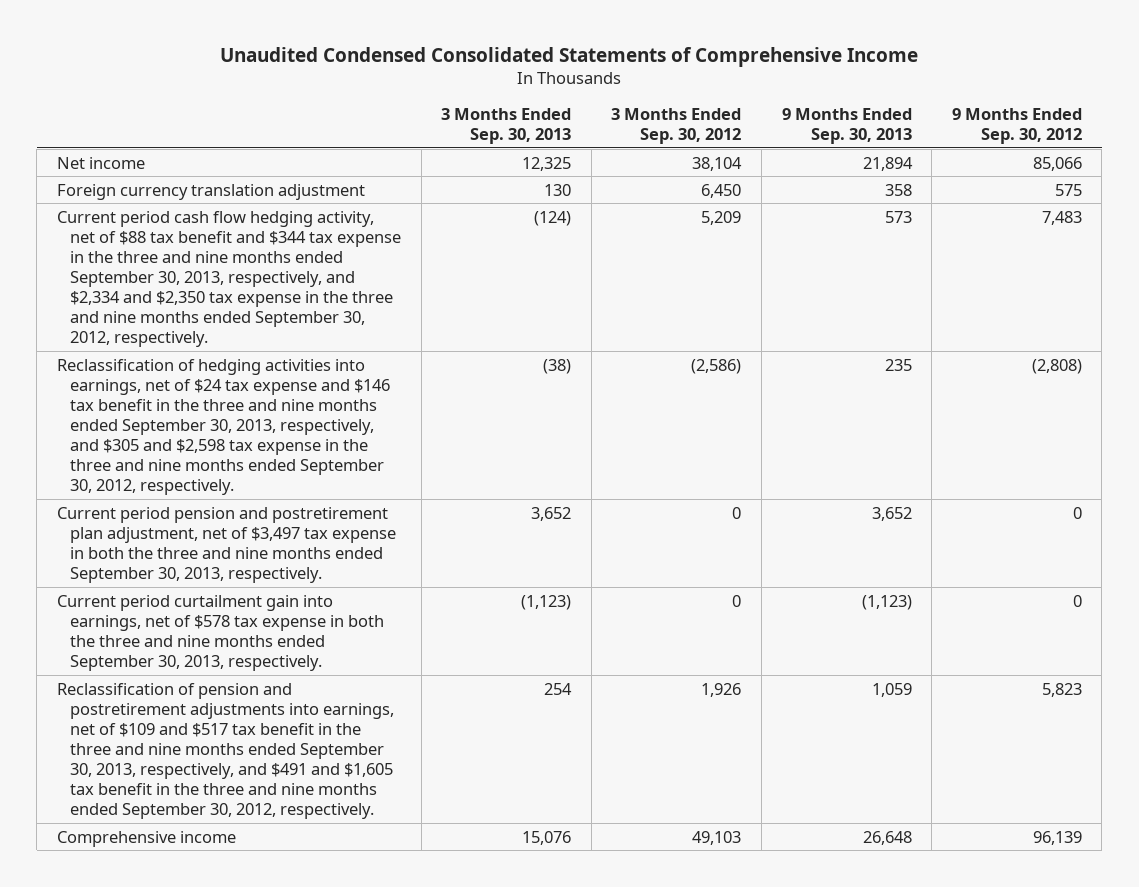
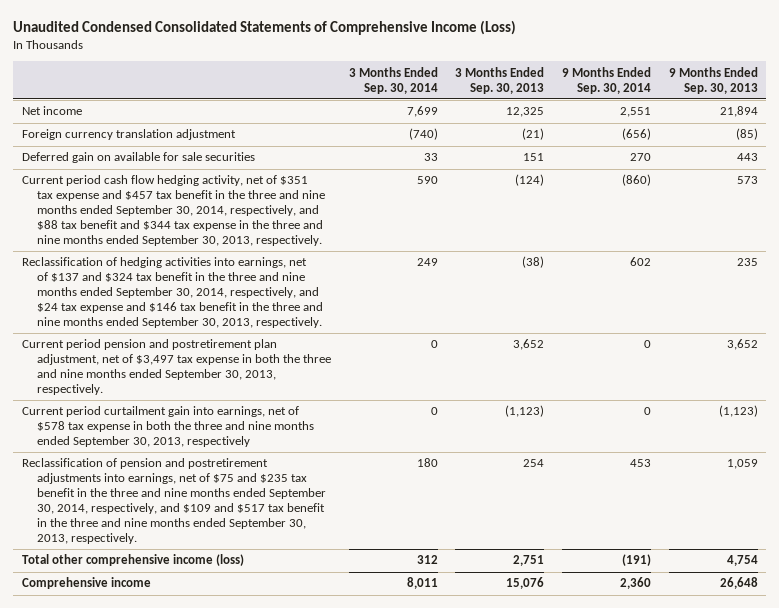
- Unaudited Condensed Consolidated Statements of Comprehensive Income
+ Unaudited Condensed Consolidated Statements of Comprehensive Income (Loss)
- | 3 Months Ended Sep. 30, 2013 | 3 Months Ended Sep. 30, 2012 | 9 Months Ended Sep. 30, 2013 | 9 Months Ended Sep. 30, 2012
+ | 3 Months Ended Sep. 30, 2014 | 3 Months Ended Sep. 30, 2013 | 9 Months Ended Sep. 30, 2014 | 9 Months Ended Sep. 30, 2013
- Foreign currency translation adjustment | 130 | 6,450 | 358 | 575
- Current period cash flow hedging activity, net of $88 tax benefit and $344 tax expense in the three and nine months ended September 30, 2013, respectively, and $2,334 and $2,350 tax expense in the three and nine months ended September 30, 2012, respectively. | (124) | 5,209 | 573 | 7,483
- Reclassification of hedging activities into earnings, net of $24 tax expense and $146 tax benefit in the three and nine months ended September 30, 2013, respectively, and $305 and $2,598 tax expense in the three and nine months ended September 30, 2012, respectively. | (38) | (2,586) | 235 | (2,808)
+ Foreign currency translation adjustment | (740) | (21) | (656) | (85)
+ Deferred gain on available for sale securities | 33 | 151 | 270 | 443
+ Current period cash flow hedging activity, net of $351 tax expense and $457 tax benefit in the three and nine months ended September 30, 2014, respectively, and $88 tax benefit and $344 tax expense in the three and nine months ended September 30, 2013, respectively. | 590 | (124) | (860) | 573
+ Reclassification of hedging activities into earnings, net of $137 and $324 tax benefit in the three and nine months ended September 30, 2014, respectively, and $24 tax expense and $146 tax benefit in the three and nine months ended September 30, 2013, respectively. | 249 | (38) | 602 | 235
- Current period curtailment gain into earnings, net of $578 tax expense in both the three and nine months ended September 30, 2013, respectively. | (1,123) | 0 | (1,123) | 0
- Reclassification of pension and postretirement adjustments into earnings, net of $109 and $517 tax benefit in the three and nine months ended September 30, 2013, respectively, and $491 and $1,605 tax benefit in the three and nine months ended September 30, 2012, respectively. | 254 | 1,926 | 1,059 | 5,823
+ Current period curtailment gain into earnings, net of $578 tax expense in both the three and nine months ended September 30, 2013, respectively | 0 | (1,123) | 0 | (1,123)
+ Reclassification of pension and postretirement adjustments into earnings, net of $75 and $235 tax benefit in the three and nine months ended September 30, 2014, respectively, and $109 and $517 tax benefit in the three and nine months ended September 30, 2013, respectively. | 180 | 254 | 453 | 1,059
+ Total other comprehensive income (loss) | 312 | 2,751 | (191) | 4,754

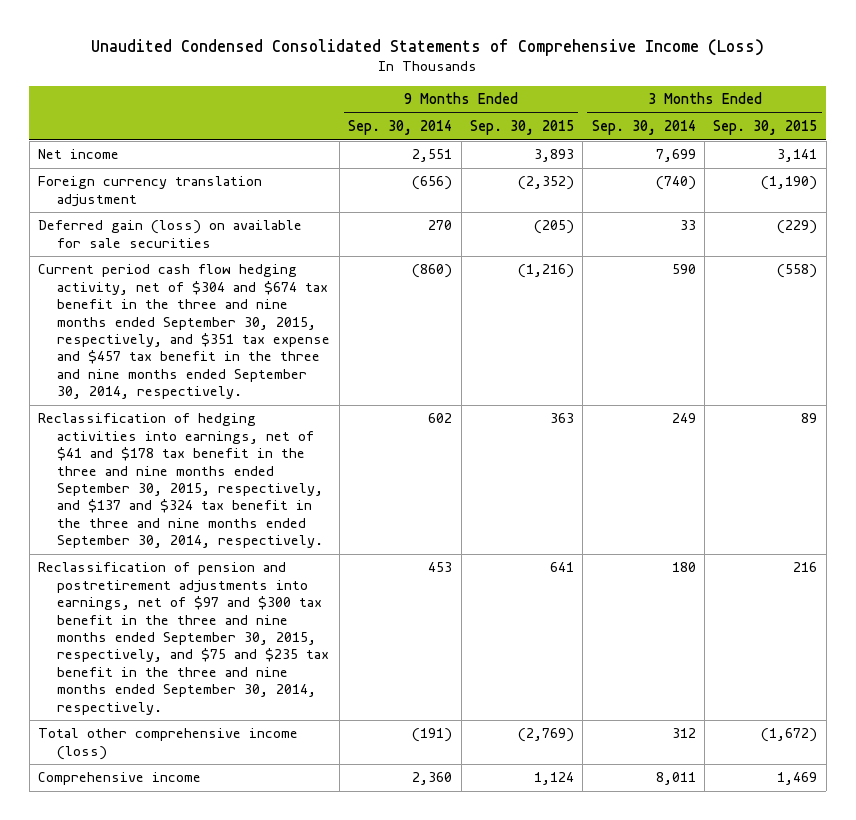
- | 3 Months Ended Sep. 30, 2014 | 3 Months Ended Sep. 30, 2013 | 9 Months Ended Sep. 30, 2014 | 9 Months Ended Sep. 30, 2013
+ | 9 Months Ended Sep. 30, 2014 | 9 Months Ended Sep. 30, 2015 | 3 Months Ended Sep. 30, 2014 | 3 Months Ended Sep. 30, 2015
- Deferred gain on available for sale securities | 33 | 151 | 270 | 443
- Current period cash flow hedging activity, net of $351 tax expense and $457 tax benefit in the three and nine months ended September 30, 2014, respectively, and $88 tax benefit and $344 tax expense in the three and nine months ended September 30, 2013, respectively. | 590 | (124) | (860) | 573
- Reclassification of hedging activities into earnings, net of $137 and $324 tax benefit in the three and nine months ended September 30, 2014, respectively, and $24 tax expense and $146 tax benefit in the three and nine months ended September 30, 2013, respectively. | 249 | (38) | 602 | 235
- Current period pension and postretirement plan adjustment, net of $3,497 tax expense in both the three and nine months ended September 30, 2013, respectively. | 0 | 3,652 | 0 | 3,652
- Current period curtailment gain into earnings, net of $578 tax expense in both the three and nine months ended September 30, 2013, respectively | 0 | (1,123) | 0 | (1,123)
- Reclassification of pension and postretirement adjustments into earnings, net of $75 and $235 tax benefit in the three and nine months ended September 30, 2014, respectively, and $109 and $517 tax benefit in the three and nine months ended September 30, 2013, respectively. | 180 | 254 | 453 | 1,059
+ Deferred gain (loss) on available for sale securities | 270 | (205) | 33 | (229)
+ Current period cash flow hedging activity, net of $304 and $674 tax benefit in the three and nine months ended September 30, 2015, respectively, and $351 tax expense and $457 tax benefit in the three and nine months ended September 30, 2014, respectively. | (860) | (1,216) | 590 | (558)
+ Reclassification of hedging activities into earnings, net of $41 and $178 tax benefit in the three and nine months ended September 30, 2015, respectively, and $137 and $324 tax benefit in the three and nine months ended September 30, 2014, respectively. | 602 | 363 | 249 | 89
+ Reclassification of pension and postretirement adjustments into earnings, net of $97 and $300 tax benefit in the three and nine months ended September 30, 2015, respectively, and $75 and $235 tax benefit in the three and nine months ended September 30, 2014, respectively. | 453 | 641 | 180 | 216

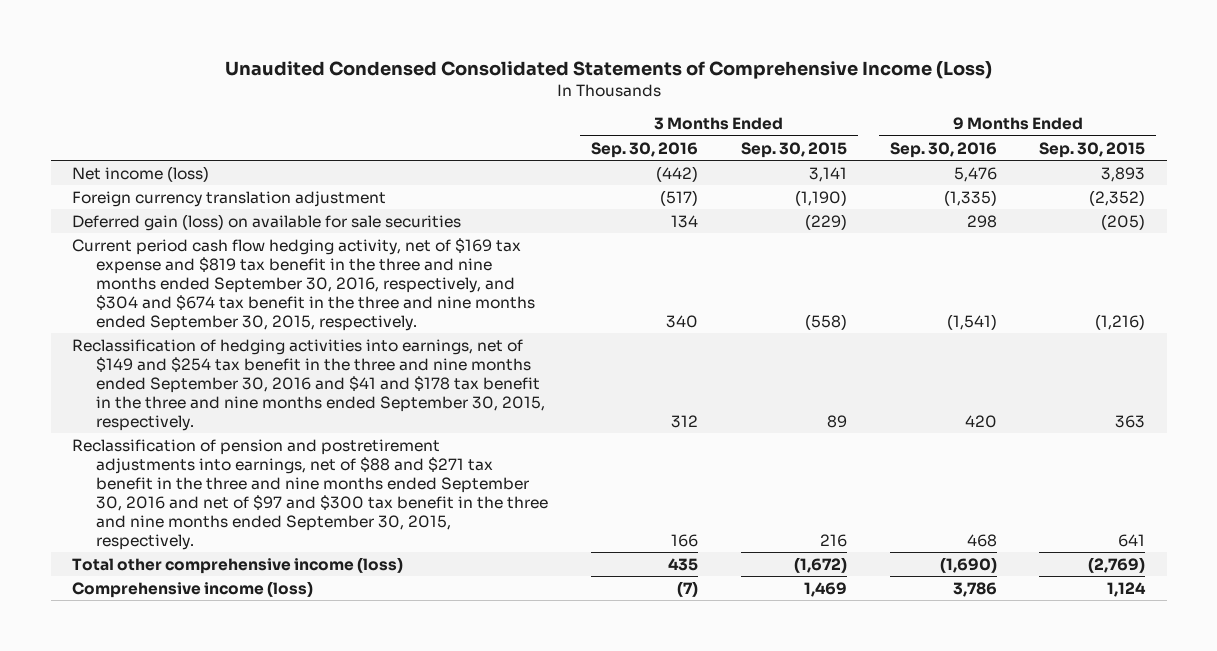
- | 9 Months Ended Sep. 30, 2014 | 9 Months Ended Sep. 30, 2015 | 3 Months Ended Sep. 30, 2014 | 3 Months Ended Sep. 30, 2015
+ | 3 Months Ended Sep. 30, 2016 | 3 Months Ended Sep. 30, 2015 | 9 Months Ended Sep. 30, 2016 | 9 Months Ended Sep. 30, 2015
- Net income | 2,551 | 3,893 | 7,699 | 3,141
+ Net income (loss) | (442) | 3,141 | 5,476 | 3,893
- Current period cash flow hedging activity, net of $304 and $674 tax benefit in the three and nine months ended September 30, 2015, respectively, and $351 tax expense and $457 tax benefit in the three and nine months ended September 30, 2014, respectively. | (860) | (1,216) | 590 | (558)
- Reclassification of hedging activities into earnings, net of $41 and $178 tax benefit in the three and nine months ended September 30, 2015, respectively, and $137 and $324 tax benefit in the three and nine months ended September 30, 2014, respectively. | 602 | 363 | 249 | 89
- Reclassification of pension and postretirement adjustments into earnings, net of $97 and $300 tax benefit in the three and nine months ended September 30, 2015, respectively, and $75 and $235 tax benefit in the three and nine months ended September 30, 2014, respectively. | 453 | 641 | 180 | 216
+ Current period cash flow hedging activity, net of $169 tax expense and $819 tax benefit in the three and nine months ended September 30, 2016, respectively, and $304 and $674 tax benefit in the three and nine months ended September 30, 2015, respectively. | 340 | (558) | (1,541) | (1,216)
+ Reclassification of hedging activities into earnings, net of $149 and $254 tax benefit in the three and nine months ended September 30, 2016 and $41 and $178 tax benefit in the three and nine months ended September 30, 2015, respectively. | 312 | 89 | 420 | 363
+ Reclassification of pension and postretirement adjustments into earnings, net of $88 and $271 tax benefit in the three and nine months ended September 30, 2016 and net of $97 and $300 tax benefit in the three and nine months ended September 30, 2015, respectively. | 166 | 216 | 468 | 641
- Comprehensive income | 2,360 | 1,124 | 8,011 | 1,469
+ Comprehensive income (loss) | (7) | 1,469 | 3,786 | 1,124

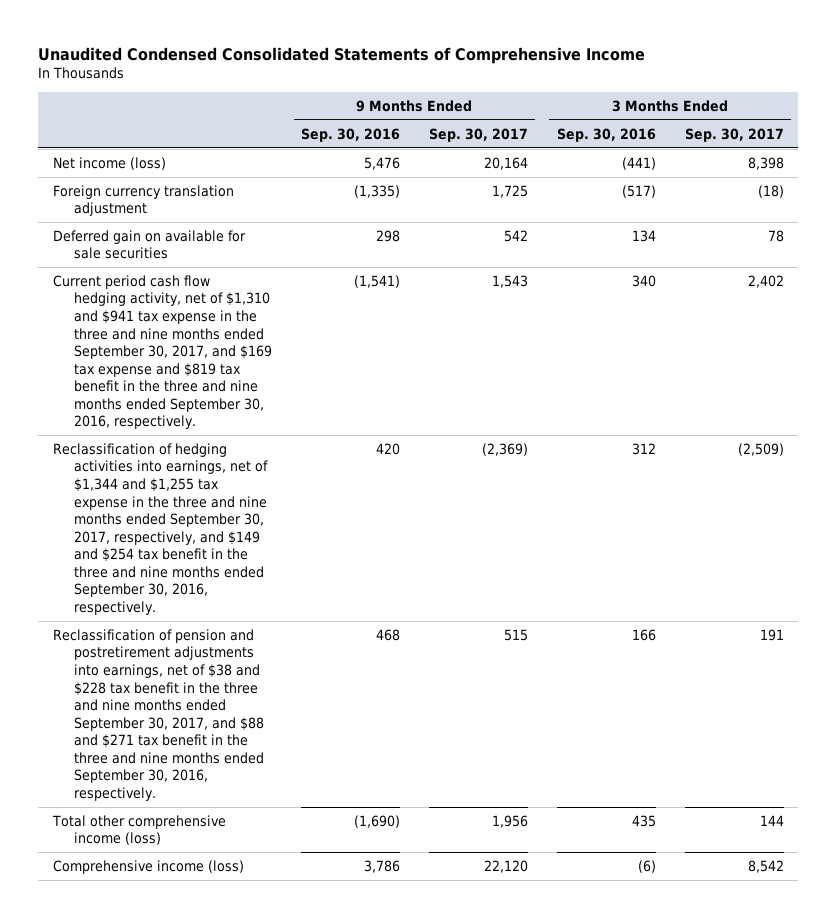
- Unaudited Condensed Consolidated Statements of Comprehensive Income (Loss)
+ Unaudited Condensed Consolidated Statements of Comprehensive Income
- | 3 Months Ended Sep. 30, 2016 | 3 Months Ended Sep. 30, 2015 | 9 Months Ended Sep. 30, 2016 | 9 Months Ended Sep. 30, 2015
+ | 9 Months Ended Sep. 30, 2016 | 9 Months Ended Sep. 30, 2017 | 3 Months Ended Sep. 30, 2016 | 3 Months Ended Sep. 30, 2017
- Net income (loss) | (442) | 3,141 | 5,476 | 3,893
+ Net income (loss) | 5,476 | 20,164 | (441) | 8,398
- Deferred gain (loss) on available for sale securities | 134 | (229) | 298 | (205)
- Current period cash flow hedging activity, net of $169 tax expense and $819 tax benefit in the three and nine months ended September 30, 2016, respectively, and $304 and $674 tax benefit in the three and nine months ended September 30, 2015, respectively. | 340 | (558) | (1,541) | (1,216)
- Reclassification of hedging activities into earnings, net of $149 and $254 tax benefit in the three and nine months ended September 30, 2016 and $41 and $178 tax benefit in the three and nine months ended September 30, 2015, respectively. | 312 | 89 | 420 | 363
- Reclassification of pension and postretirement adjustments into earnings, net of $88 and $271 tax benefit in the three and nine months ended September 30, 2016 and net of $97 and $300 tax benefit in the three and nine months ended September 30, 2015, respectively. | 166 | 216 | 468 | 641
+ Deferred gain on available for sale securities | 298 | 542 | 134 | 78
+ Current period cash flow hedging activity, net of $1,310 and $941 tax expense in the three and nine months ended September 30, 2017, and $169 tax expense and $819 tax benefit in the three and nine months ended September 30, 2016, respectively. | (1,541) | 1,543 | 340 | 2,402
+ Reclassification of hedging activities into earnings, net of $1,344 and $1,255 tax expense in the three and nine months ended September 30, 2017, respectively, and $149 and $254 tax benefit in the three and nine months ended September 30, 2016, respectively. | 420 | (2,369) | 312 | (2,509)
+ Reclassification of pension and postretirement adjustments into earnings, net of $38 and $228 tax benefit in the three and nine months ended September 30, 2017, and $88 and $271 tax benefit in the three and nine months ended September 30, 2016, respectively. | 468 | 515 | 166 | 191
- Comprehensive income (loss) | (7) | 1,469 | 3,786 | 1,124
+ Comprehensive income (loss) | 3,786 | 22,120 | (6) | 8,542

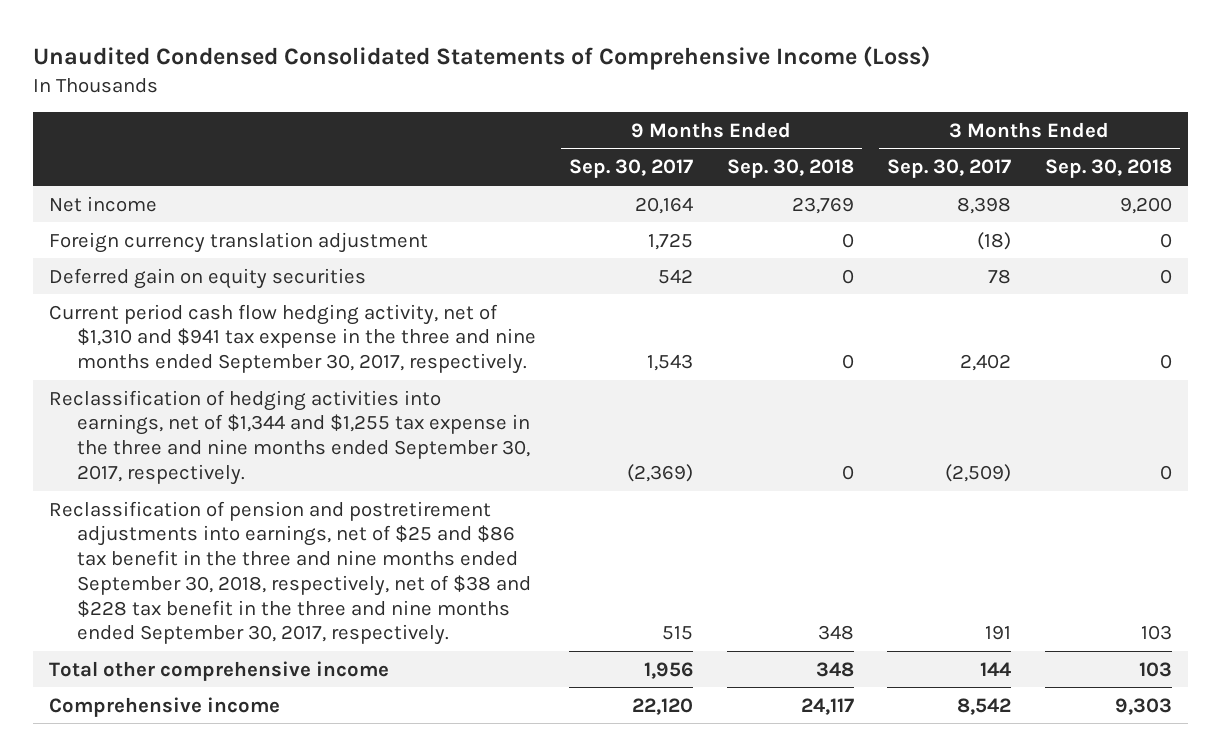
- Unaudited Condensed Consolidated Statements of Comprehensive Income
+ Unaudited Condensed Consolidated Statements of Comprehensive Income (Loss)
- | 9 Months Ended Sep. 30, 2016 | 9 Months Ended Sep. 30, 2017 | 3 Months Ended Sep. 30, 2016 | 3 Months Ended Sep. 30, 2017
+ | 9 Months Ended Sep. 30, 2017 | 9 Months Ended Sep. 30, 2018 | 3 Months Ended Sep. 30, 2017 | 3 Months Ended Sep. 30, 2018
- Net income (loss) | 5,476 | 20,164 | (441) | 8,398
+ Net income | 20,164 | 23,769 | 8,398 | 9,200
- Deferred gain on available for sale securities | 298 | 542 | 134 | 78
- Current period cash flow hedging activity, net of $1,310 and $941 tax expense in the three and nine months ended September 30, 2017, and $169 tax expense and $819 tax benefit in the three and nine months ended September 30, 2016, respectively. | (1,541) | 1,543 | 340 | 2,402
- Reclassification of hedging activities into earnings, net of $1,344 and $1,255 tax expense in the three and nine months ended September 30, 2017, respectively, and $149 and $254 tax benefit in the three and nine months ended September 30, 2016, respectively. | 420 | (2,369) | 312 | (2,509)
- Reclassification of pension and postretirement adjustments into earnings, net of $38 and $228 tax benefit in the three and nine months ended September 30, 2017, and $88 and $271 tax benefit in the three and nine months ended September 30, 2016, respectively. | 468 | 515 | 166 | 191
- Total other comprehensive income (loss) | (1,690) | 1,956 | 435 | 144
- Comprehensive income (loss) | 3,786 | 22,120 | (6) | 8,542
+ Deferred gain on equity securities | 542 | 0 | 78 | 0
+ Current period cash flow hedging activity, net of $1,310 and $941 tax expense in the three and nine months ended September 30, 2017, respectively. | 1,543 | 0 | 2,402 | 0
+ Reclassification of hedging activities into earnings, net of $1,344 and $1,255 tax expense in the three and nine months ended September 30, 2017, respectively. | (2,369) | 0 | (2,509) | 0
+ Reclassification of pension and postretirement adjustments into earnings, net of $25 and $86 tax benefit in the three and nine months ended September 30, 2018, respectively, net of $38 and $228 tax benefit in the three and nine months ended September 30, 2017, respectively. | 515 | 348 | 191 | 103
+ Total other comprehensive income | 1,956 | 348 | 144 | 103
+ Comprehensive income | 22,120 | 24,117 | 8,542 | 9,303

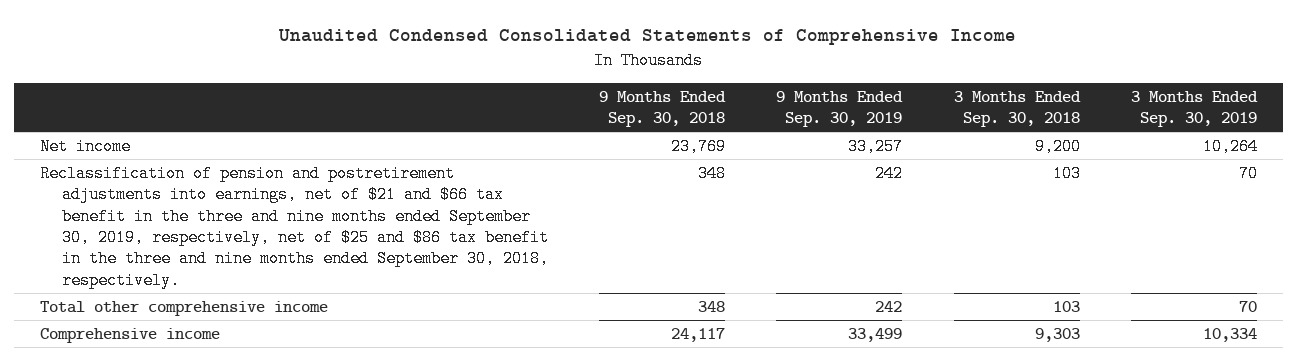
- Unaudited Condensed Consolidated Statements of Comprehensive Income (Loss)
+ Unaudited Condensed Consolidated Statements of Comprehensive Income
- | 9 Months Ended Sep. 30, 2017 | 9 Months Ended Sep. 30, 2018 | 3 Months Ended Sep. 30, 2017 | 3 Months Ended Sep. 30, 2018
+ | 9 Months Ended Sep. 30, 2018 | 9 Months Ended Sep. 30, 2019 | 3 Months Ended Sep. 30, 2018 | 3 Months Ended Sep. 30, 2019
- Foreign currency translation adjustment | 1,725 | 0 | (18) | 0
- Deferred gain on equity securities | 542 | 0 | 78 | 0
- Current period cash flow hedging activity, net of $1,310 and $941 tax expense in the three and nine months ended September 30, 2017, respectively. | 1,543 | 0 | 2,402 | 0
- Reclassification of hedging activities into earnings, net of $1,344 and $1,255 tax expense in the three and nine months ended September 30, 2017, respectively. | (2,369) | 0 | (2,509) | 0
- Reclassification of pension and postretirement adjustments into earnings, net of $25 and $86 tax benefit in the three and nine months ended September 30, 2018, respectively, net of $38 and $228 tax benefit in the three and nine months ended September 30, 2017, respectively. | 515 | 348 | 191 | 103
+ Reclassification of pension and postretirement adjustments into earnings, net of $21 and $66 tax benefit in the three and nine months ended September 30, 2019, respectively, net of $25 and $86 tax benefit in the three and nine months ended September 30, 2018, respectively. | 348 | 242 | 103 | 70

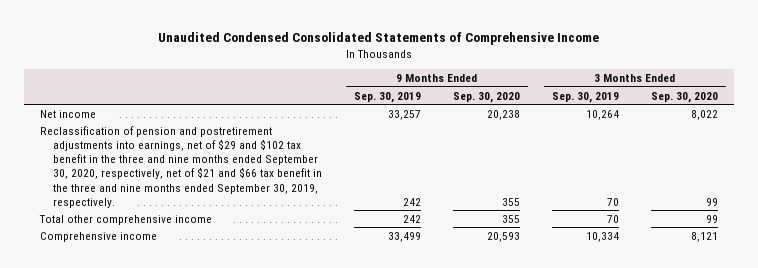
- | 9 Months Ended Sep. 30, 2018 | 9 Months Ended Sep. 30, 2019 | 3 Months Ended Sep. 30, 2018 | 3 Months Ended Sep. 30, 2019
+ | 9 Months Ended Sep. 30, 2019 | 9 Months Ended Sep. 30, 2020 | 3 Months Ended Sep. 30, 2019 | 3 Months Ended Sep. 30, 2020
- Reclassification of pension and postretirement adjustments into earnings, net of $21 and $66 tax benefit in the three and nine months ended September 30, 2019, respectively, net of $25 and $86 tax benefit in the three and nine months ended September 30, 2018, respectively. | 348 | 242 | 103 | 70
+ Reclassification of pension and postretirement adjustments into earnings, net of $29 and $102 tax benefit in the three and nine months ended September 30, 2020, respectively, net of $21 and $66 tax benefit in the three and nine months ended September 30, 2019, respectively. | 242 | 355 | 70 | 99

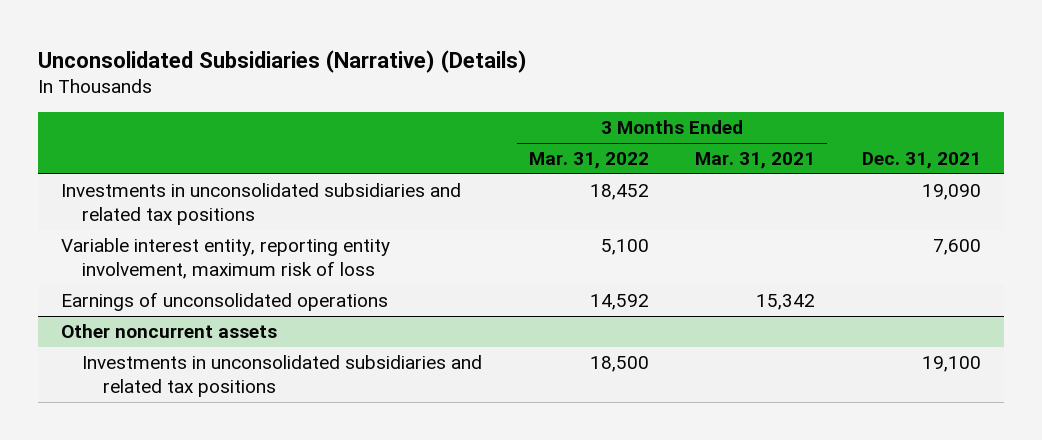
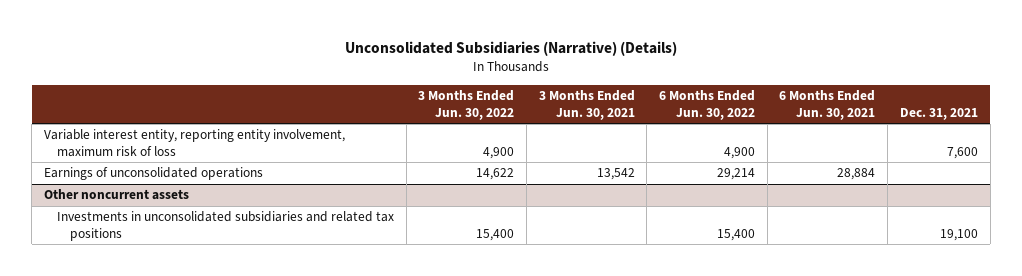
- | 3 Months Ended Mar. 31, 2022 | 3 Months Ended Mar. 31, 2021 | Dec. 31, 2021
+ | 3 Months Ended Jun. 30, 2022 | 3 Months Ended Jun. 30, 2021 | 6 Months Ended Jun. 30, 2022 | 6 Months Ended Jun. 30, 2021 | Dec. 31, 2021
- Investments in unconsolidated subsidiaries and related tax positions | 18,452 | | 19,090

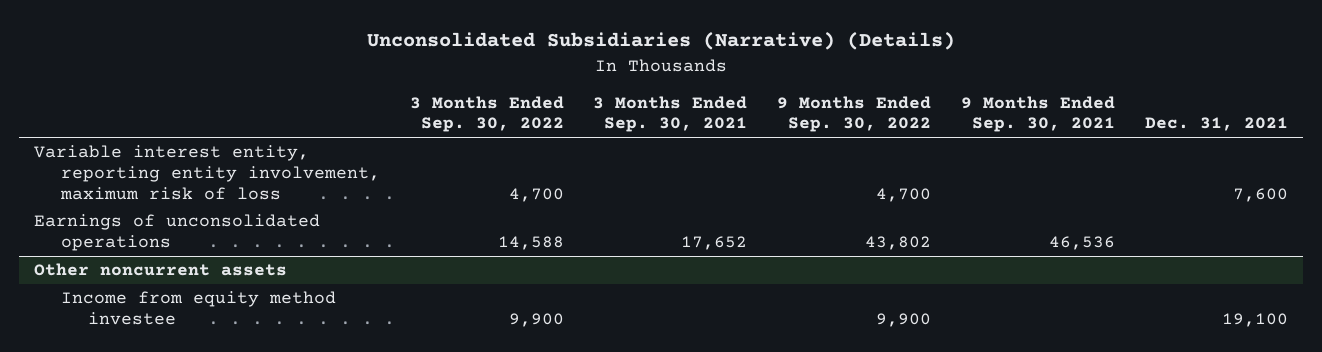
- | 3 Months Ended Jun. 30, 2022 | 3 Months Ended Jun. 30, 2021 | 6 Months Ended Jun. 30, 2022 | 6 Months Ended Jun. 30, 2021 | Dec. 31, 2021
+ | 3 Months Ended Sep. 30, 2022 | 3 Months Ended Sep. 30, 2021 | 9 Months Ended Sep. 30, 2022 | 9 Months Ended Sep. 30, 2021 | Dec. 31, 2021
@ Other noncurrent assets
- Investments in unconsolidated subsidiaries and related tax positions | 15,400 | | 15,400 | | 19,100
+ Income from equity method investee | 9,900 | | 9,900 | | 19,100

